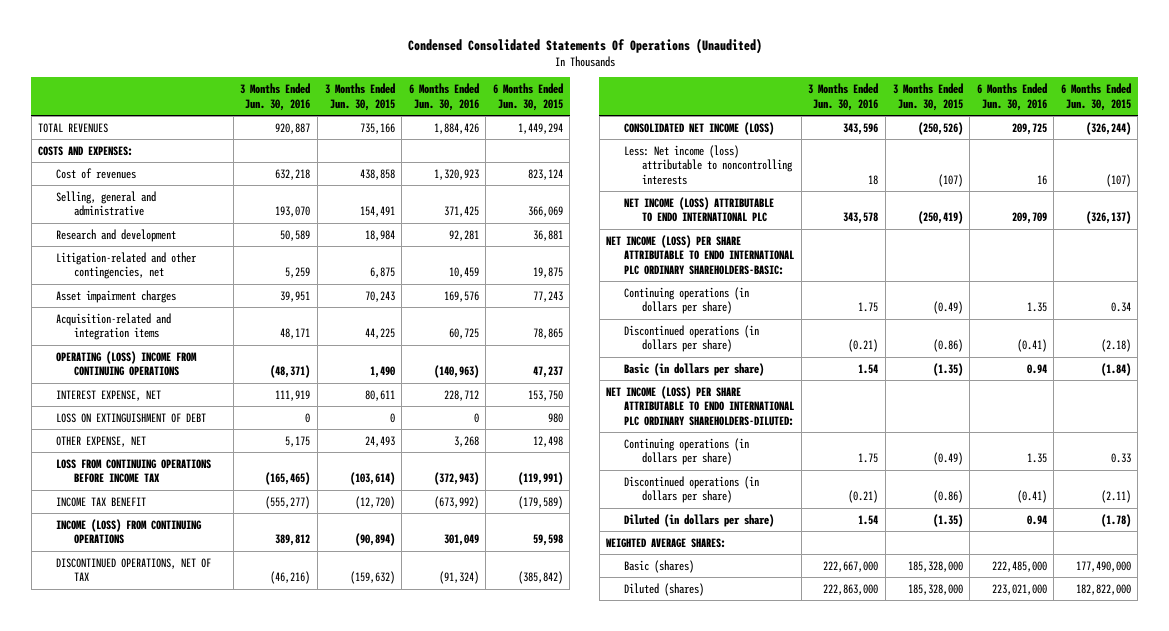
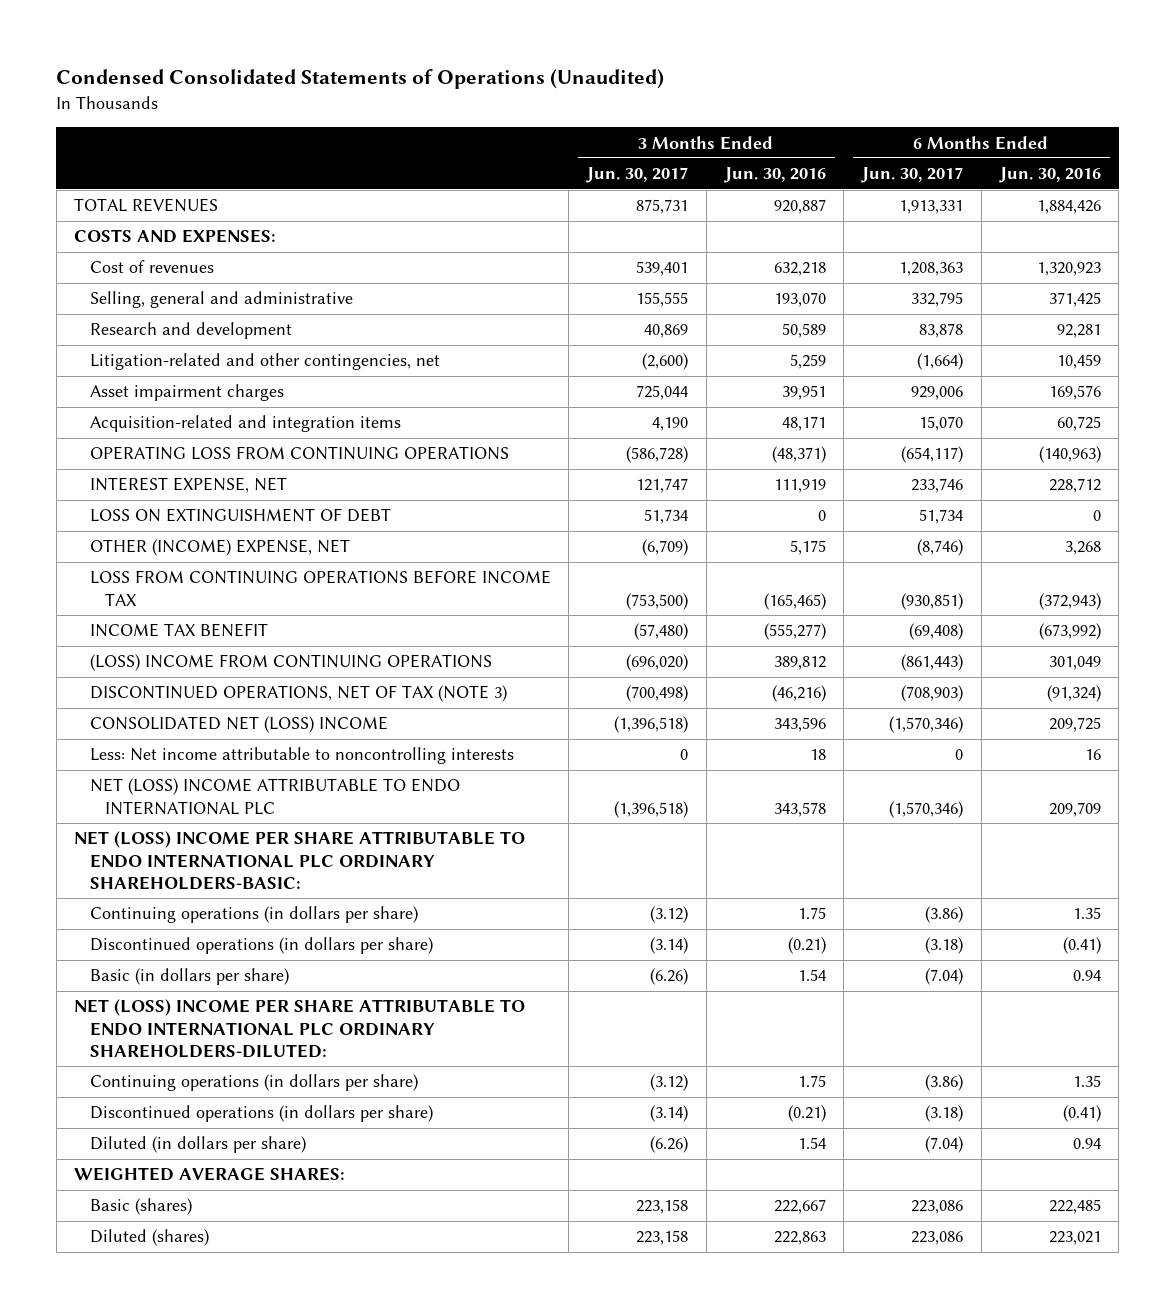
- Condensed Consolidated Statements Of Operations (Unaudited)
+ Condensed Consolidated Statements of Operations (Unaudited)
- | 3 Months Ended Jun. 30, 2016 | 3 Months Ended Jun. 30, 2015 | 6 Months Ended Jun. 30, 2016 | 6 Months Ended Jun. 30, 2015
+ | 3 Months Ended Jun. 30, 2017 | 3 Months Ended Jun. 30, 2016 | 6 Months Ended Jun. 30, 2017 | 6 Months Ended Jun. 30, 2016
- OPERATING (LOSS) INCOME FROM CONTINUING OPERATIONS | (48,371) | 1,490 | (140,963) | 47,237
+ OPERATING LOSS FROM CONTINUING OPERATIONS | (586,728) | (48,371) | (654,117) | (140,963)
- OTHER EXPENSE, NET | 5,175 | 24,493 | 3,268 | 12,498
+ OTHER (INCOME) EXPENSE, NET | (6,709) | 5,175 | (8,746) | 3,268
- INCOME (LOSS) FROM CONTINUING OPERATIONS | 389,812 | (90,894) | 301,049 | 59,598
- DISCONTINUED OPERATIONS, NET OF TAX | (46,216) | (159,632) | (91,324) | (385,842)
- CONSOLIDATED NET INCOME (LOSS) | 343,596 | (250,526) | 209,725 | (326,244)
- Less: Net income (loss) attributable to noncontrolling interests | 18 | (107) | 16 | (107)
- NET INCOME (LOSS) ATTRIBUTABLE TO ENDO INTERNATIONAL PLC | 343,578 | (250,419) | 209,709 | (326,137)
- NET INCOME (LOSS) PER SHARE ATTRIBUTABLE TO ENDO INTERNATIONAL PLC ORDINARY SHAREHOLDERS-BASIC:
+ (LOSS) INCOME FROM CONTINUING OPERATIONS | (696,020) | 389,812 | (861,443) | 301,049
+ DISCONTINUED OPERATIONS, NET OF TAX (NOTE 3) | (700,498) | (46,216) | (708,903) | (91,324)
+ CONSOLIDATED NET (LOSS) INCOME | (1,396,518) | 343,596 | (1,570,346) | 209,725
+ Less: Net income attributable to noncontrolling interests | 0 | 18 | 0 | 16
+ NET (LOSS) INCOME ATTRIBUTABLE TO ENDO INTERNATIONAL PLC | (1,396,518) | 343,578 | (1,570,346) | 209,709
+ NET (LOSS) INCOME PER SHARE ATTRIBUTABLE TO ENDO INTERNATIONAL PLC ORDINARY SHAREHOLDERS-BASIC:
- NET INCOME (LOSS) PER SHARE ATTRIBUTABLE TO ENDO INTERNATIONAL PLC ORDINARY SHAREHOLDERS-DILUTED:
+ NET (LOSS) INCOME PER SHARE ATTRIBUTABLE TO ENDO INTERNATIONAL PLC ORDINARY SHAREHOLDERS-DILUTED:
- Basic (shares) | 222,667,000 | 185,328,000 | 222,485,000 | 177,490,000
- Diluted (shares) | 222,863,000 | 185,328,000 | 223,021,000 | 182,822,000
+ Basic (shares) | 223,158 | 222,667 | 223,086 | 222,485
+ Diluted (shares) | 223,158 | 222,863 | 223,086 | 223,021

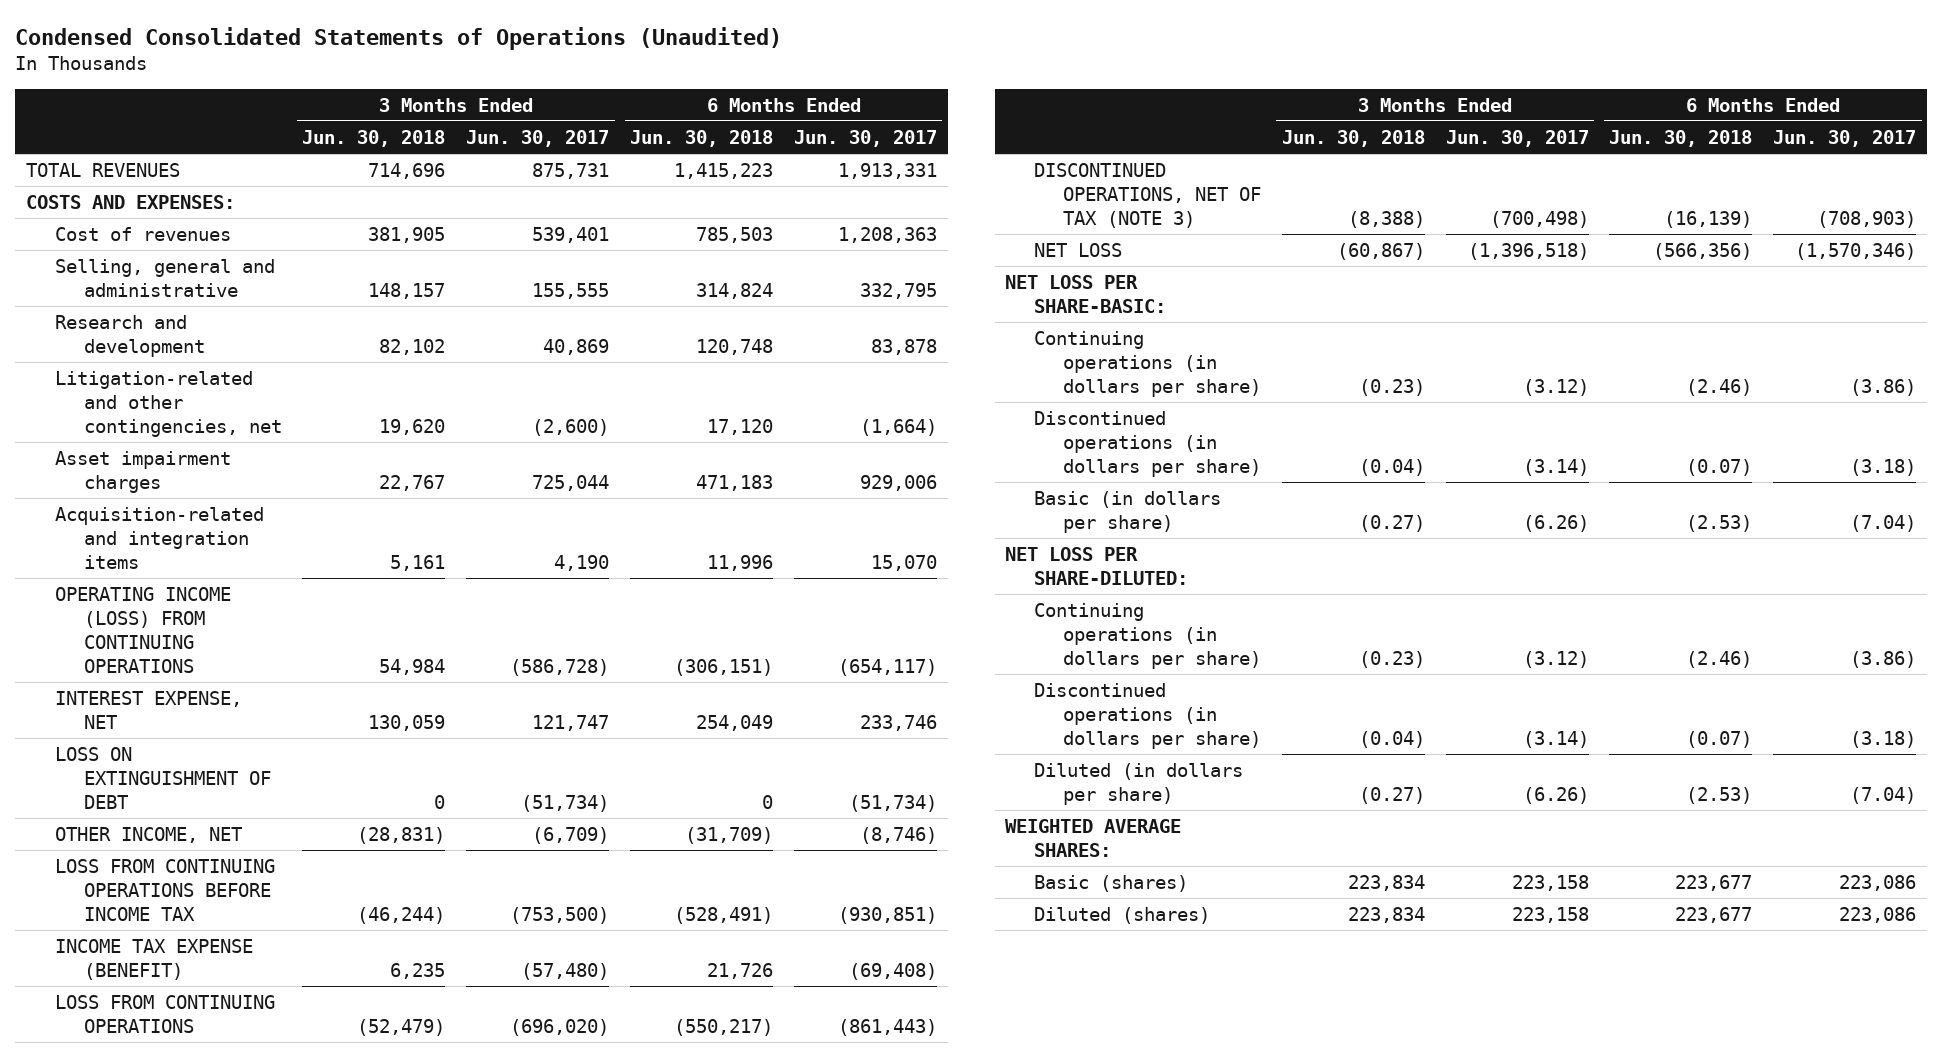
- | 3 Months Ended Jun. 30, 2017 | 3 Months Ended Jun. 30, 2016 | 6 Months Ended Jun. 30, 2017 | 6 Months Ended Jun. 30, 2016
+ | 3 Months Ended Jun. 30, 2018 | 3 Months Ended Jun. 30, 2017 | 6 Months Ended Jun. 30, 2018 | 6 Months Ended Jun. 30, 2017
- OPERATING LOSS FROM CONTINUING OPERATIONS | (586,728) | (48,371) | (654,117) | (140,963)
+ OPERATING INCOME (LOSS) FROM CONTINUING OPERATIONS | 54,984 | (586,728) | (306,151) | (654,117)
- LOSS ON EXTINGUISHMENT OF DEBT | 51,734 | 0 | 51,734 | 0
- OTHER (INCOME) EXPENSE, NET | (6,709) | 5,175 | (8,746) | 3,268
+ LOSS ON EXTINGUISHMENT OF DEBT | 0 | (51,734) | 0 | (51,734)
+ OTHER INCOME, NET | (28,831) | (6,709) | (31,709) | (8,746)
- INCOME TAX BENEFIT | (57,480) | (555,277) | (69,408) | (673,992)
- (LOSS) INCOME FROM CONTINUING OPERATIONS | (696,020) | 389,812 | (861,443) | 301,049
+ INCOME TAX EXPENSE (BENEFIT) | 6,235 | (57,480) | 21,726 | (69,408)
+ LOSS FROM CONTINUING OPERATIONS | (52,479) | (696,020) | (550,217) | (861,443)
- CONSOLIDATED NET (LOSS) INCOME | (1,396,518) | 343,596 | (1,570,346) | 209,725
- Less: Net income attributable to noncontrolling interests | 0 | 18 | 0 | 16
- NET (LOSS) INCOME ATTRIBUTABLE TO ENDO INTERNATIONAL PLC | (1,396,518) | 343,578 | (1,570,346) | 209,709
- NET (LOSS) INCOME PER SHARE ATTRIBUTABLE TO ENDO INTERNATIONAL PLC ORDINARY SHAREHOLDERS-BASIC:
+ NET LOSS | (60,867) | (1,396,518) | (566,356) | (1,570,346)
+ NET LOSS PER SHARE-BASIC:
- NET (LOSS) INCOME PER SHARE ATTRIBUTABLE TO ENDO INTERNATIONAL PLC ORDINARY SHAREHOLDERS-DILUTED:
+ NET LOSS PER SHARE-DILUTED:

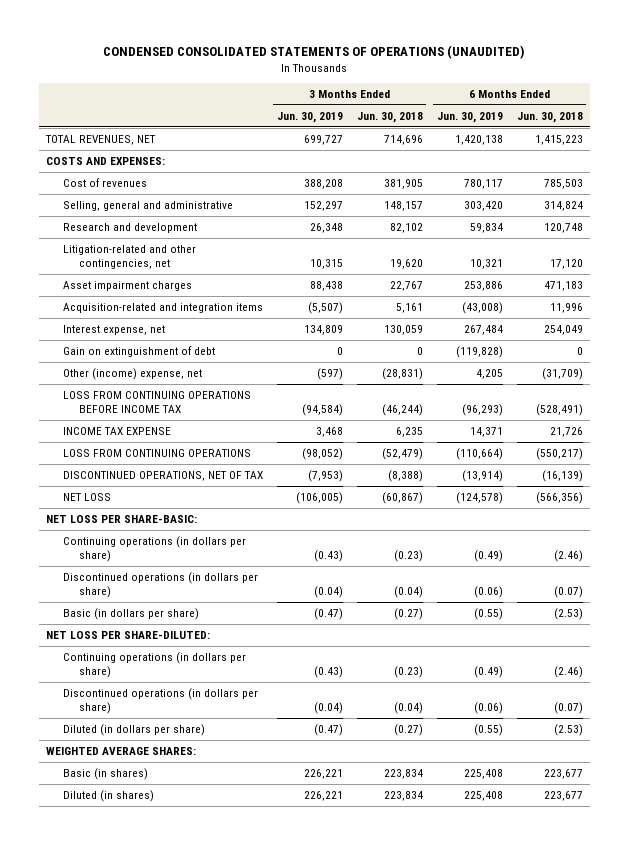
- Condensed Consolidated Statements of Operations (Unaudited)
+ CONDENSED CONSOLIDATED STATEMENTS OF OPERATIONS (UNAUDITED)
- | 3 Months Ended Jun. 30, 2018 | 3 Months Ended Jun. 30, 2017 | 6 Months Ended Jun. 30, 2018 | 6 Months Ended Jun. 30, 2017
+ | 3 Months Ended Jun. 30, 2019 | 3 Months Ended Jun. 30, 2018 | 6 Months Ended Jun. 30, 2019 | 6 Months Ended Jun. 30, 2018
- TOTAL REVENUES | 714,696 | 875,731 | 1,415,223 | 1,913,331
+ TOTAL REVENUES, NET | 699,727 | 714,696 | 1,420,138 | 1,415,223
- OPERATING INCOME (LOSS) FROM CONTINUING OPERATIONS | 54,984 | (586,728) | (306,151) | (654,117)
- INTEREST EXPENSE, NET | 130,059 | 121,747 | 254,049 | 233,746
- LOSS ON EXTINGUISHMENT OF DEBT | 0 | (51,734) | 0 | (51,734)
- OTHER INCOME, NET | (28,831) | (6,709) | (31,709) | (8,746)
+ Interest expense, net | 134,809 | 130,059 | 267,484 | 254,049
+ Gain on extinguishment of debt | 0 | 0 | (119,828) | 0
+ Other (income) expense, net | (597) | (28,831) | 4,205 | (31,709)
- INCOME TAX EXPENSE (BENEFIT) | 6,235 | (57,480) | 21,726 | (69,408)
+ INCOME TAX EXPENSE | 3,468 | 6,235 | 14,371 | 21,726
- DISCONTINUED OPERATIONS, NET OF TAX (NOTE 3) | (8,388) | (700,498) | (16,139) | (708,903)
+ DISCONTINUED OPERATIONS, NET OF TAX | (7,953) | (8,388) | (13,914) | (16,139)
- Basic (shares) | 223,834 | 223,158 | 223,677 | 223,086
- Diluted (shares) | 223,834 | 223,158 | 223,677 | 223,086
+ Basic (in shares) | 226,221 | 223,834 | 225,408 | 223,677
+ Diluted (in shares) | 226,221 | 223,834 | 225,408 | 223,677

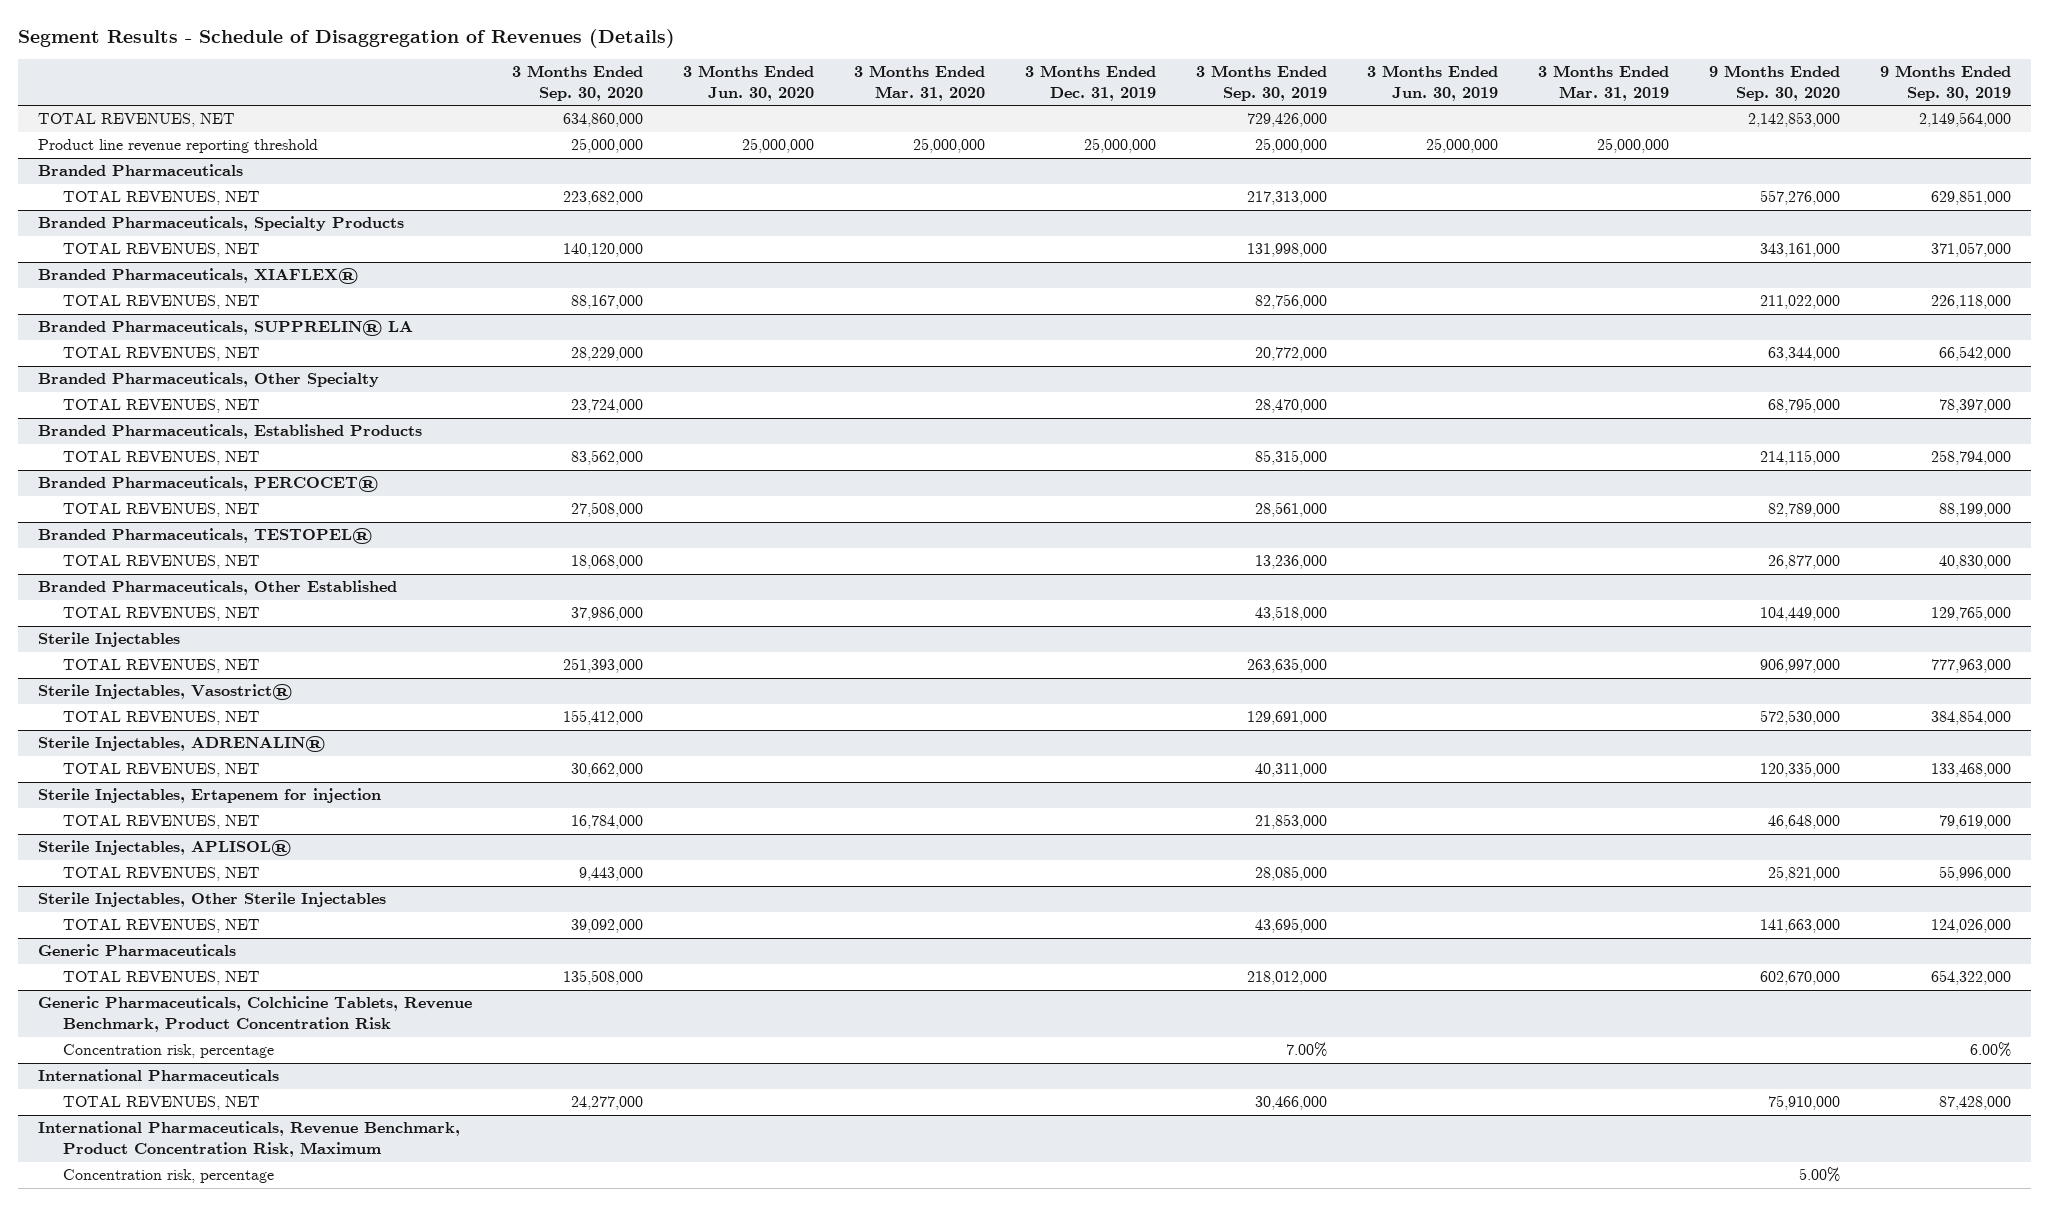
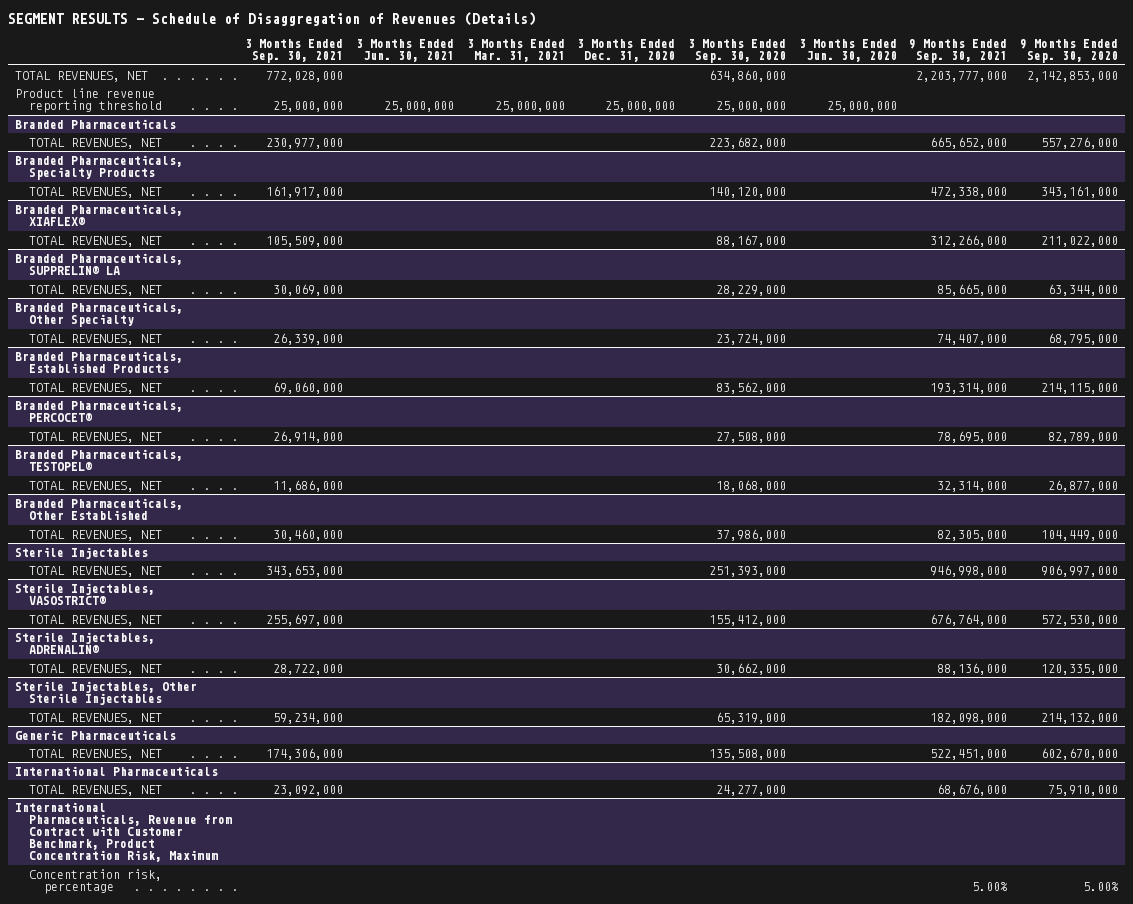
- Segment Results - Schedule of Disaggregation of Revenues (Details)
+ SEGMENT RESULTS - Schedule of Disaggregation of Revenues (Details)
- | 3 Months Ended Sep. 30, 2020 | 3 Months Ended Jun. 30, 2020 | 3 Months Ended Mar. 31, 2020 | 3 Months Ended Dec. 31, 2019 | 3 Months Ended Sep. 30, 2019 | 3 Months Ended Jun. 30, 2019 | 3 Months Ended Mar. 31, 2019 | 9 Months Ended Sep. 30, 2020 | 9 Months Ended Sep. 30, 2019
+ | 3 Months Ended Sep. 30, 2021 | 3 Months Ended Jun. 30, 2021 | 3 Months Ended Mar. 31, 2021 | 3 Months Ended Dec. 31, 2020 | 3 Months Ended Sep. 30, 2020 | 3 Months Ended Jun. 30, 2020 | 9 Months Ended Sep. 30, 2021 | 9 Months Ended Sep. 30, 2020
- Sterile Injectables, Vasostrict®
+ Sterile Injectables, VASOSTRICT®
- Sterile Injectables, Ertapenem for injection
- TOTAL REVENUES, NET | 16,784,000 | | | | 21,853,000 | | | 46,648,000 | 79,619,000
- Sterile Injectables, APLISOL®
- TOTAL REVENUES, NET | 9,443,000 | | | | 28,085,000 | | | 25,821,000 | 55,996,000
@ Sterile Injectables, Other Sterile Injectables
- TOTAL REVENUES, NET | 39,092,000 | | | | 43,695,000 | | | 141,663,000 | 124,026,000
+ TOTAL REVENUES, NET | 59,234,000 | | | | 65,319,000 | | 182,098,000 | 214,132,000
- Generic Pharmaceuticals, Colchicine Tablets, Revenue Benchmark, Product Concentration Risk
- Concentration risk, percentage | | | | | 7.00% | | | | 6.00%
- International Pharmaceuticals, Revenue Benchmark, Product Concentration Risk, Maximum
+ International Pharmaceuticals, Revenue from Contract with Customer Benchmark, Product Concentration Risk, Maximum

